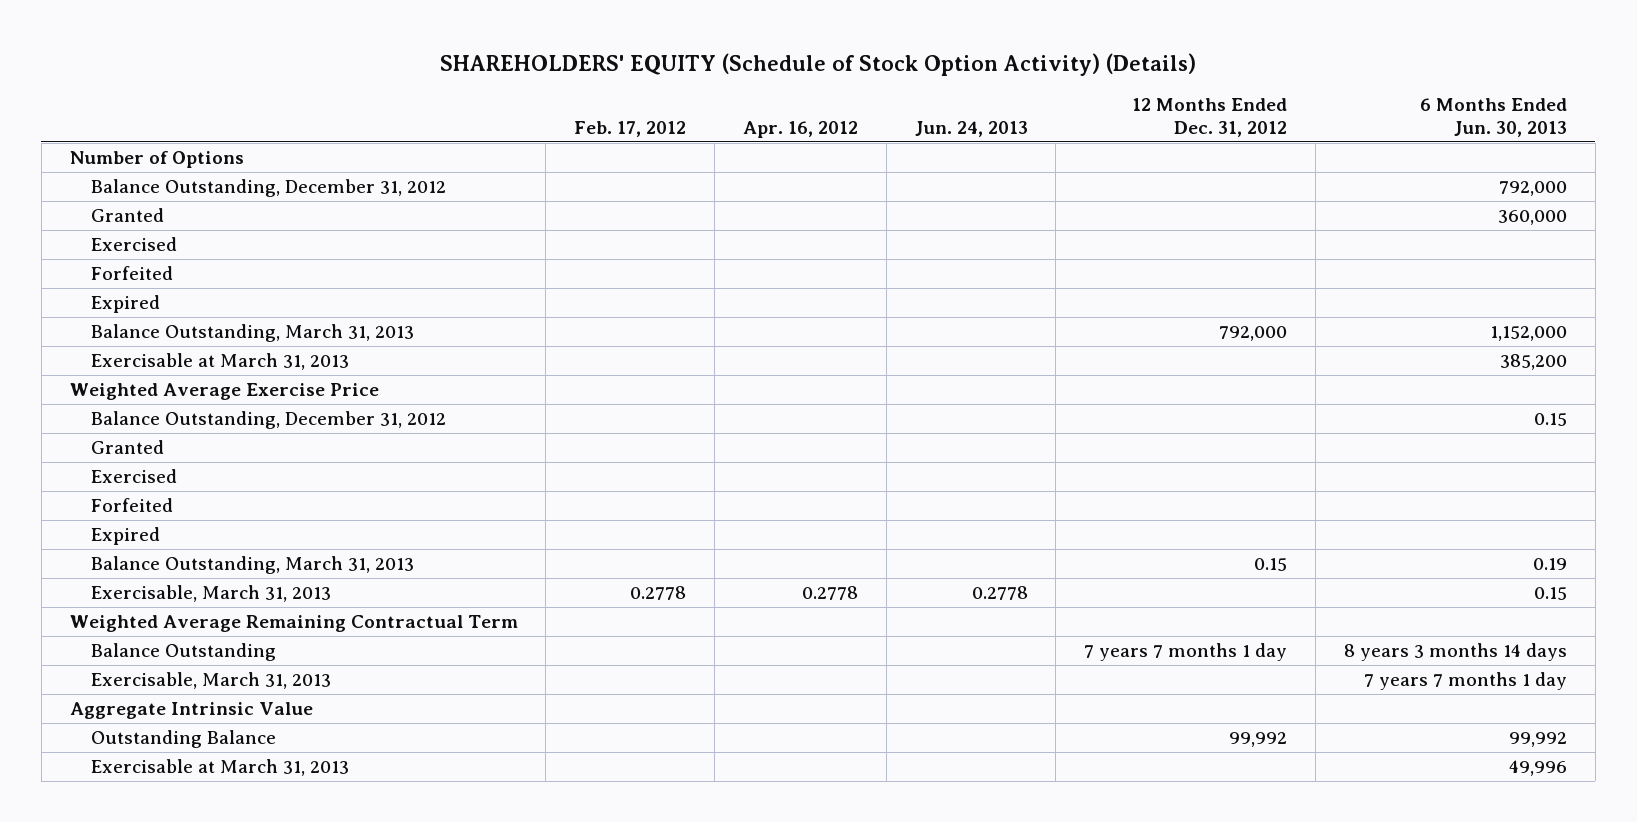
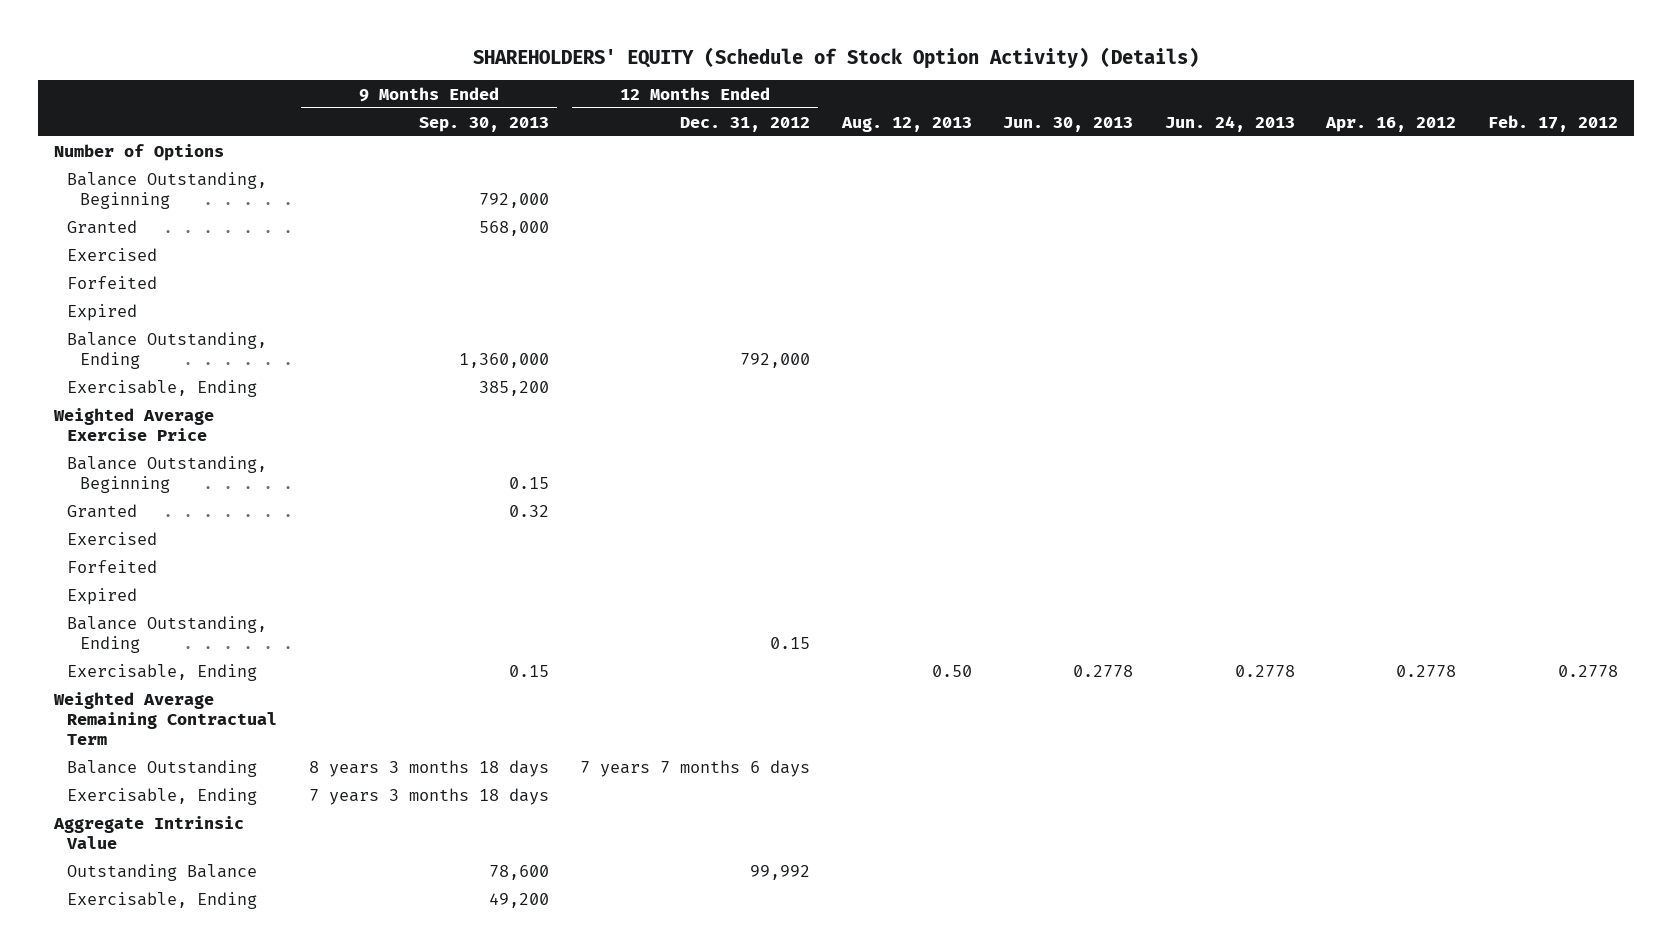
- | Feb. 17, 2012 | Apr. 16, 2012 | Jun. 24, 2013 | 12 Months Ended Dec. 31, 2012 | 6 Months Ended Jun. 30, 2013
+ | 9 Months Ended Sep. 30, 2013 | 12 Months Ended Dec. 31, 2012 | Aug. 12, 2013 | Jun. 30, 2013 | Jun. 24, 2013 | Apr. 16, 2012 | Feb. 17, 2012
- Balance Outstanding, December 31, 2012 | | | | | 792,000
+ Balance Outstanding, Beginning | 792,000 | | | | | |
- Balance Outstanding, March 31, 2013 | | | | 792,000 | 1,152,000
- Exercisable at March 31, 2013 | | | | | 385,200
+ Balance Outstanding, Ending | 1,360,000 | 792,000 | | | | |
+ Exercisable, Ending | 385,200 | | | | | |
- Balance Outstanding, December 31, 2012 | | | | | 0.15
+ Balance Outstanding, Beginning | 0.15 | | | | | |
- Balance Outstanding, March 31, 2013 | | | | 0.15 | 0.19
- Exercisable, March 31, 2013 | 0.2778 | 0.2778 | 0.2778 | | 0.15
+ Balance Outstanding, Ending | | 0.15 | | | | |
+ Exercisable, Ending | 0.15 | | 0.50 | 0.2778 | 0.2778 | 0.2778 | 0.2778
- Balance Outstanding | | | | 7 years 7 months 1 day | 8 years 3 months 14 days
- Exercisable, March 31, 2013 | | | | | 7 years 7 months 1 day
+ Balance Outstanding | 8 years 3 months 18 days | 7 years 7 months 6 days | | | | |
+ Exercisable, Ending | 7 years 3 months 18 days | | | | | |
- Exercisable at March 31, 2013 | | | | | 49,996
+ Exercisable, Ending | 49,200 | | | | | |

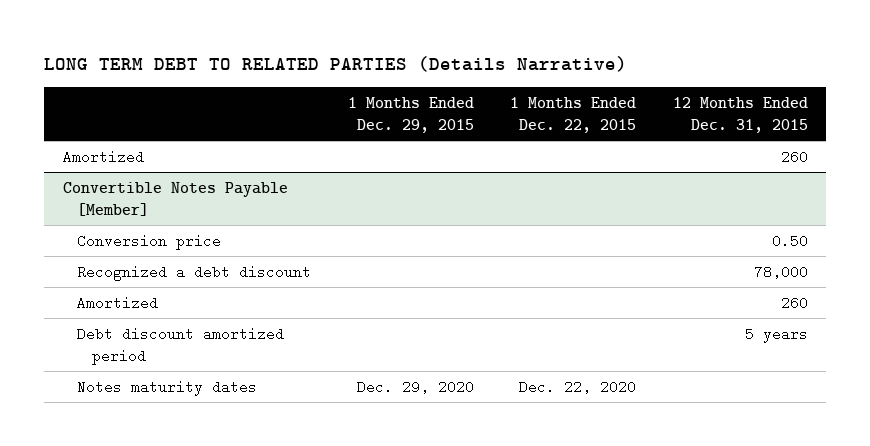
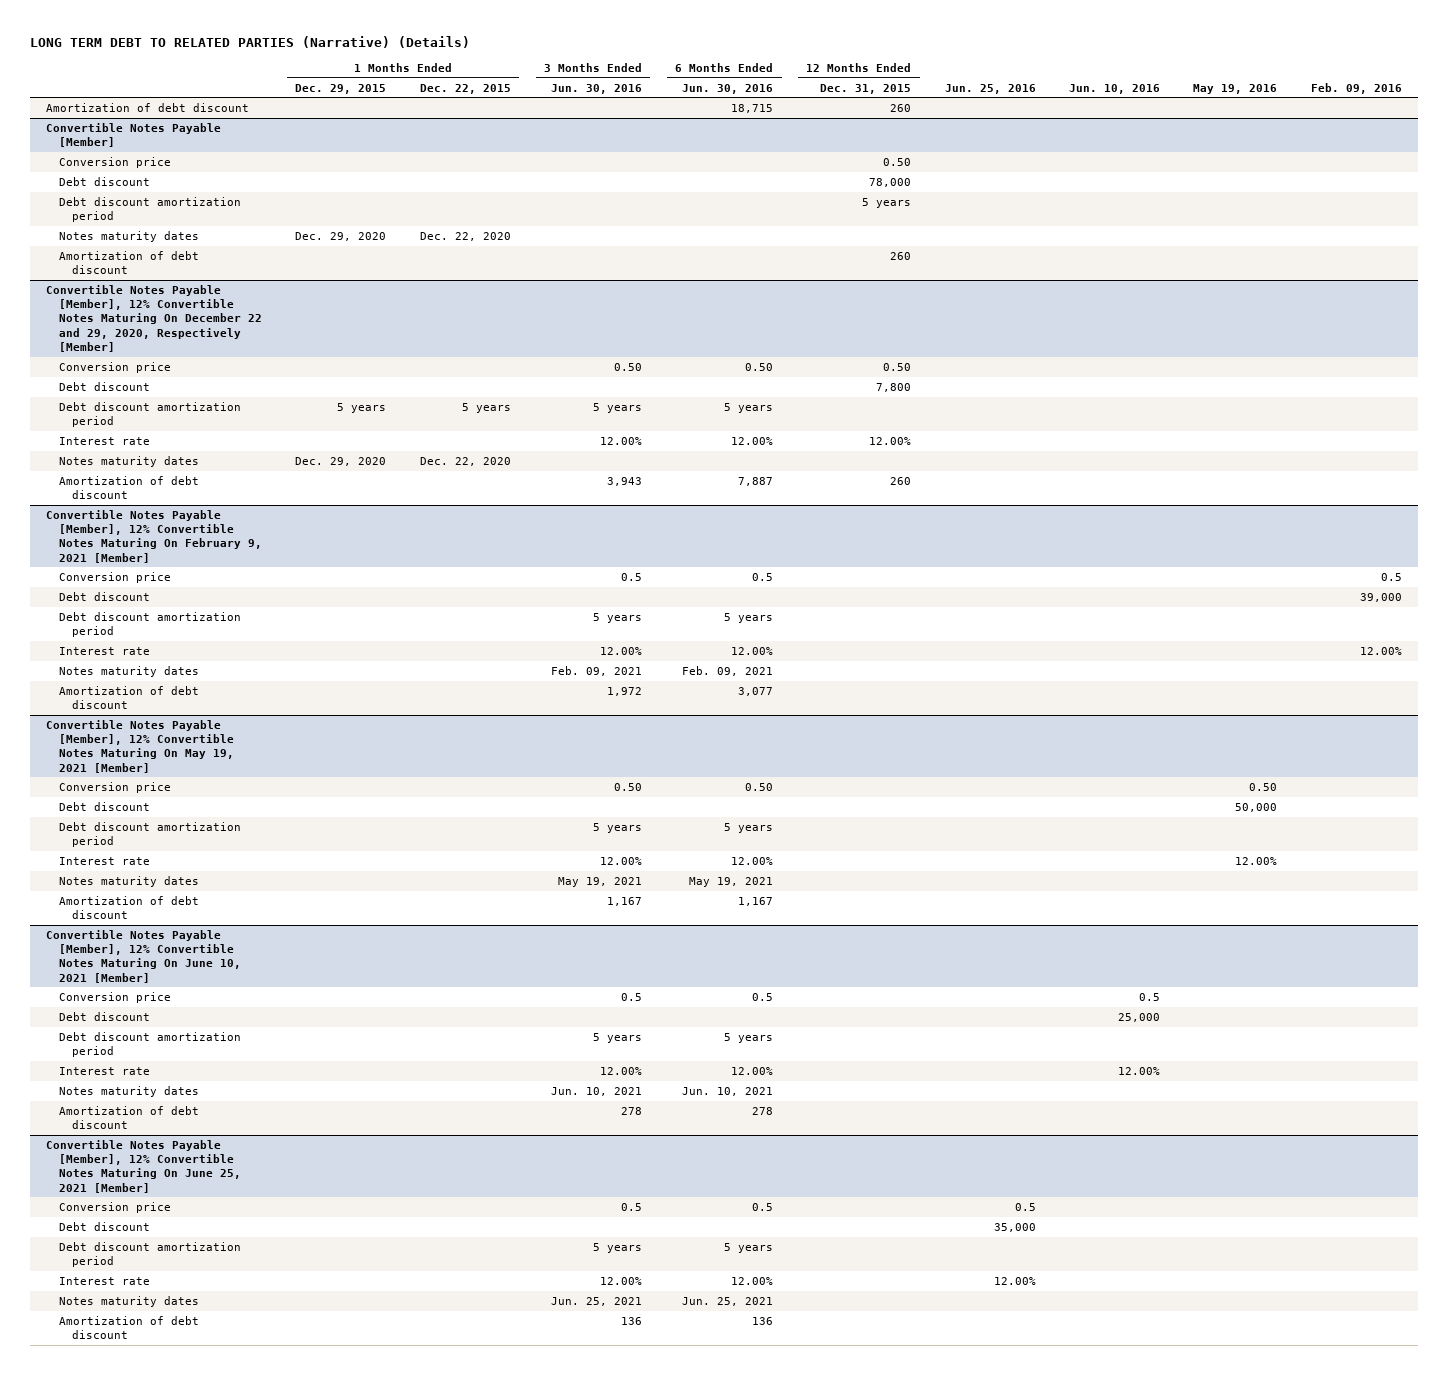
- LONG TERM DEBT TO RELATED PARTIES (Details Narrative)
+ LONG TERM DEBT TO RELATED PARTIES (Narrative) (Details)
- | 1 Months Ended Dec. 29, 2015 | 1 Months Ended Dec. 22, 2015 | 12 Months Ended Dec. 31, 2015
+ | 1 Months Ended Dec. 29, 2015 | 1 Months Ended Dec. 22, 2015 | 3 Months Ended Jun. 30, 2016 | 6 Months Ended Jun. 30, 2016 | 12 Months Ended Dec. 31, 2015 | Jun. 25, 2016 | Jun. 10, 2016 | May 19, 2016 | Feb. 09, 2016
- Amortized | | | 260
+ Amortization of debt discount | | | | 18,715 | 260 | | | |
@ Convertible Notes Payable [Member]
- Recognized a debt discount | | | 78,000
- Amortized | | | 260
- Debt discount amortized period | | | 5 years
+ Debt discount | | | | | 78,000 | | | |
+ Debt discount amortization period | | | | | 5 years | | | |
+ Amortization of debt discount | | | | | 260 | | | |
+ Convertible Notes Payable [Member], 12% Convertible Notes Maturing On December 22 and 29, 2020, Respectively [Member]
+ Conversion price | | | 0.50 | 0.50 | 0.50 | | | |
+ Debt discount | | | | | 7,800 | | | |
+ Debt discount amortization period | 5 years | 5 years | 5 years | 5 years | | | | |
+ Interest rate | | | 12.00% | 12.00% | 12.00% | | | |
+ Notes maturity dates | Dec. 29, 2020 | Dec. 22, 2020 | | | | | | |
+ Amortization of debt discount | | | 3,943 | 7,887 | 260 | | | |
+ Convertible Notes Payable [Member], 12% Convertible Notes Maturing On February 9, 2021 [Member]
+ Conversion price | | | 0.5 | 0.5 | | | | | 0.5
+ Debt discount | | | | | | | | | 39,000
+ Debt discount amortization period | | | 5 years | 5 years | | | | |
+ Interest rate | | | 12.00% | 12.00% | | | | | 12.00%
+ Notes maturity dates | | | Feb. 09, 2021 | Feb. 09, 2021 | | | | |
+ Amortization of debt discount | | | 1,972 | 3,077 | | | | |
+ Convertible Notes Payable [Member], 12% Convertible Notes Maturing On May 19, 2021 [Member]
+ Conversion price | | | 0.50 | 0.50 | | | | 0.50 |
+ Debt discount | | | | | | | | 50,000 |
+ Debt discount amortization period | | | 5 years | 5 years | | | | |
+ Interest rate | | | 12.00% | 12.00% | | | | 12.00% |
+ Notes maturity dates | | | May 19, 2021 | May 19, 2021 | | | | |
+ Amortization of debt discount | | | 1,167 | 1,167 | | | | |
+ Convertible Notes Payable [Member], 12% Convertible Notes Maturing On June 10, 2021 [Member]
+ Conversion price | | | 0.5 | 0.5 | | | 0.5 | |
+ Debt discount | | | | | | | 25,000 | |
+ Debt discount amortization period | | | 5 years | 5 years | | | | |
+ Interest rate | | | 12.00% | 12.00% | | | 12.00% | |
+ Notes maturity dates | | | Jun. 10, 2021 | Jun. 10, 2021 | | | | |
+ Amortization of debt discount | | | 278 | 278 | | | | |
+ Convertible Notes Payable [Member], 12% Convertible Notes Maturing On June 25, 2021 [Member]
+ Conversion price | | | 0.5 | 0.5 | | 0.5 | | |
+ Debt discount | | | | | | 35,000 | | |
+ Debt discount amortization period | | | 5 years | 5 years | | | | |
+ Interest rate | | | 12.00% | 12.00% | | 12.00% | | |
+ Notes maturity dates | | | Jun. 25, 2021 | Jun. 25, 2021 | | | | |
+ Amortization of debt discount | | | 136 | 136 | | | | |

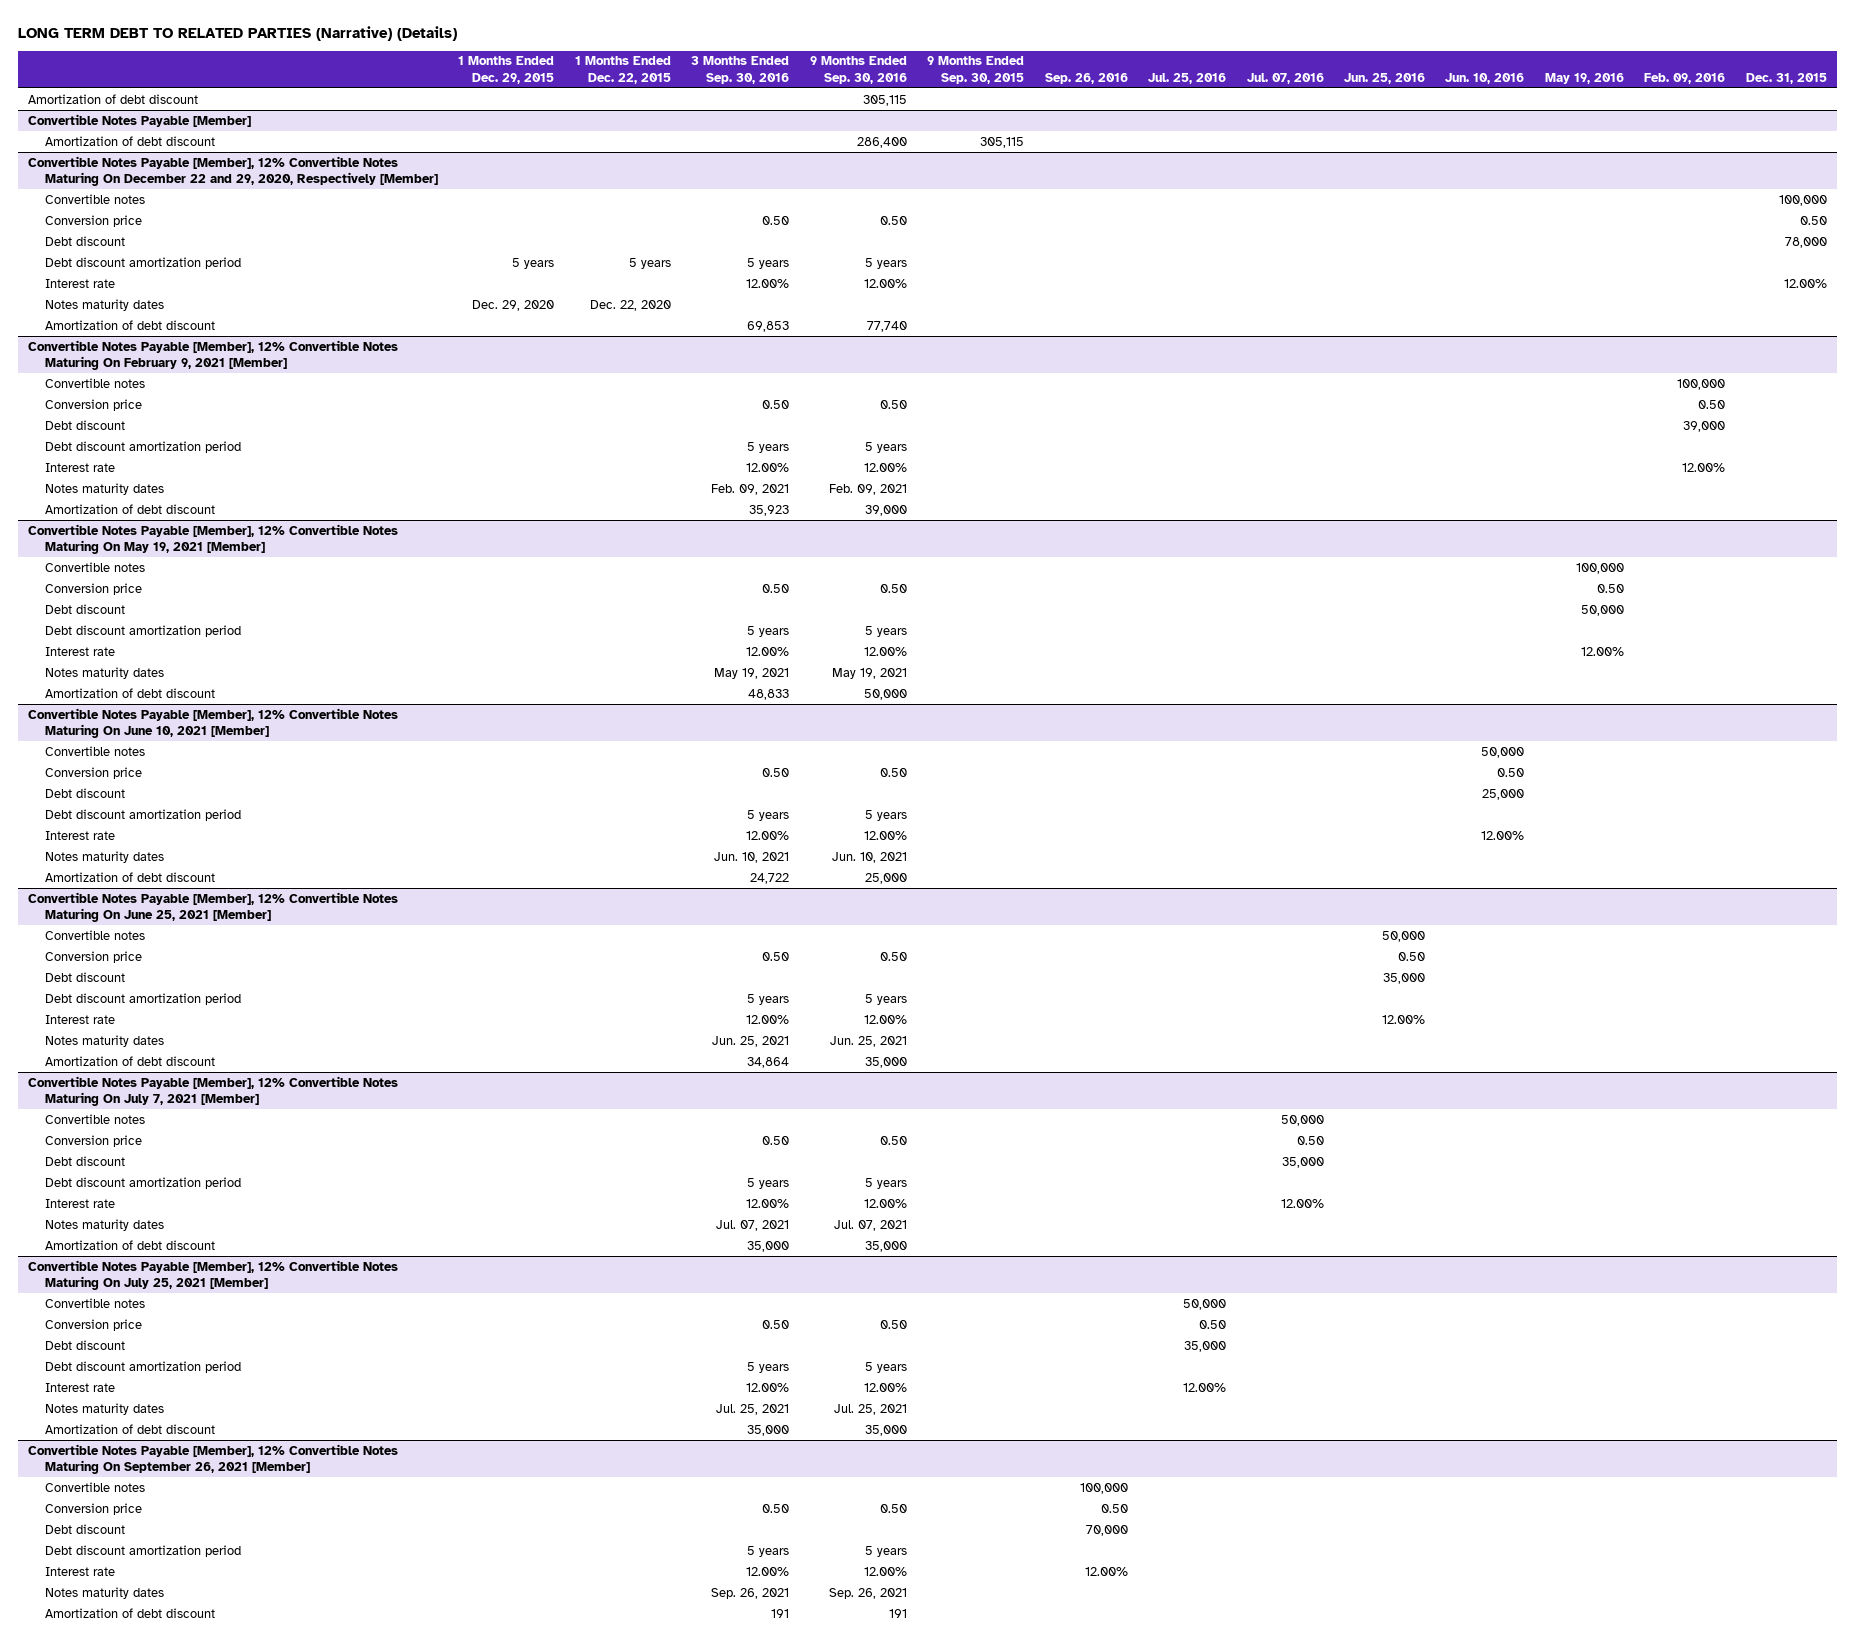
- | 1 Months Ended Dec. 29, 2015 | 1 Months Ended Dec. 22, 2015 | 3 Months Ended Jun. 30, 2016 | 6 Months Ended Jun. 30, 2016 | 12 Months Ended Dec. 31, 2015 | Jun. 25, 2016 | Jun. 10, 2016 | May 19, 2016 | Feb. 09, 2016
+ | 1 Months Ended Dec. 29, 2015 | 1 Months Ended Dec. 22, 2015 | 3 Months Ended Sep. 30, 2016 | 9 Months Ended Sep. 30, 2016 | 9 Months Ended Sep. 30, 2015 | Sep. 26, 2016 | Jul. 25, 2016 | Jul. 07, 2016 | Jun. 25, 2016 | Jun. 10, 2016 | May 19, 2016 | Feb. 09, 2016 | Dec. 31, 2015
@ Convertible Notes Payable [Member]
- Conversion price | | | | | 0.50 | | | |
- Debt discount | | | | | 78,000 | | | |
- Debt discount amortization period | | | | | 5 years | | | |
- Notes maturity dates | Dec. 29, 2020 | Dec. 22, 2020 | | | | | | |
@ Convertible Notes Payable [Member], 12% Convertible Notes Maturing On December 22 and 29, 2020, Respectively [Member]
+ Convertible notes | | | | | | | | | | | | | 100,000
@ Convertible Notes Payable [Member], 12% Convertible Notes Maturing On February 9, 2021 [Member]
- Conversion price | | | 0.5 | 0.5 | | | | | 0.5
+ Convertible notes | | | | | | | | | | | | 100,000 |
+ Conversion price | | | 0.50 | 0.50 | | | | | | | | 0.50 |
@ Convertible Notes Payable [Member], 12% Convertible Notes Maturing On May 19, 2021 [Member]
+ Convertible notes | | | | | | | | | | | 100,000 | |
@ Convertible Notes Payable [Member], 12% Convertible Notes Maturing On June 10, 2021 [Member]
- Conversion price | | | 0.5 | 0.5 | | | 0.5 | |
+ Convertible notes | | | | | | | | | | 50,000 | | |
+ Conversion price | | | 0.50 | 0.50 | | | | | | 0.50 | | |
@ Convertible Notes Payable [Member], 12% Convertible Notes Maturing On June 25, 2021 [Member]
- Conversion price | | | 0.5 | 0.5 | | 0.5 | | |
+ Convertible notes | | | | | | | | | 50,000 | | | |
+ Conversion price | | | 0.50 | 0.50 | | | | | 0.50 | | | |
+ Convertible Notes Payable [Member], 12% Convertible Notes Maturing On July 7, 2021 [Member]
+ Convertible notes | | | | | | | | 50,000 | | | | |
+ Conversion price | | | 0.50 | 0.50 | | | | 0.50 | | | | |
+ Debt discount | | | | | | | | 35,000 | | | | |
+ Debt discount amortization period | | | 5 years | 5 years | | | | | | | | |
+ Interest rate | | | 12.00% | 12.00% | | | | 12.00% | | | | |
+ Notes maturity dates | | | Jul. 07, 2021 | Jul. 07, 2021 | | | | | | | | |
+ Amortization of debt discount | | | 35,000 | 35,000 | | | | | | | | |
+ Convertible Notes Payable [Member], 12% Convertible Notes Maturing On July 25, 2021 [Member]
+ Convertible notes | | | | | | | 50,000 | | | | | |
+ Conversion price | | | 0.50 | 0.50 | | | 0.50 | | | | | |
+ Debt discount | | | | | | | 35,000 | | | | | |
+ Debt discount amortization period | | | 5 years | 5 years | | | | | | | | |
+ Interest rate | | | 12.00% | 12.00% | | | 12.00% | | | | | |
+ Notes maturity dates | | | Jul. 25, 2021 | Jul. 25, 2021 | | | | | | | | |
+ Amortization of debt discount | | | 35,000 | 35,000 | | | | | | | | |
+ Convertible Notes Payable [Member], 12% Convertible Notes Maturing On September 26, 2021 [Member]
+ Convertible notes | | | | | | 100,000 | | | | | | |
+ Conversion price | | | 0.50 | 0.50 | | 0.50 | | | | | | |
+ Debt discount | | | | | | 70,000 | | | | | | |
+ Debt discount amortization period | | | 5 years | 5 years | | | | | | | | |
+ Interest rate | | | 12.00% | 12.00% | | 12.00% | | | | | | |
+ Notes maturity dates | | | Sep. 26, 2021 | Sep. 26, 2021 | | | | | | | | |
+ Amortization of debt discount | | | 191 | 191 | | | | | | | | |

